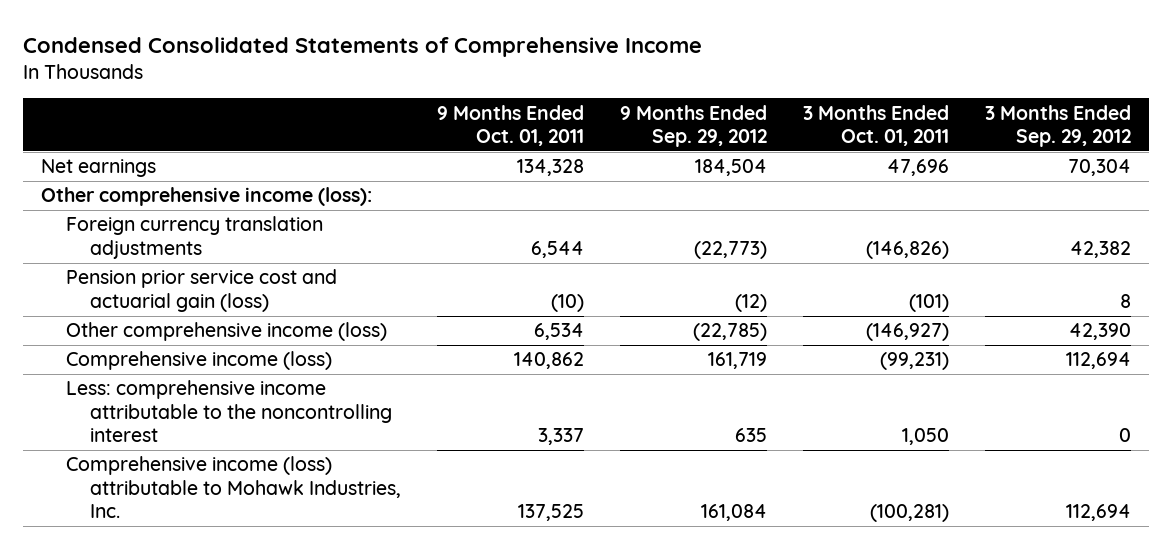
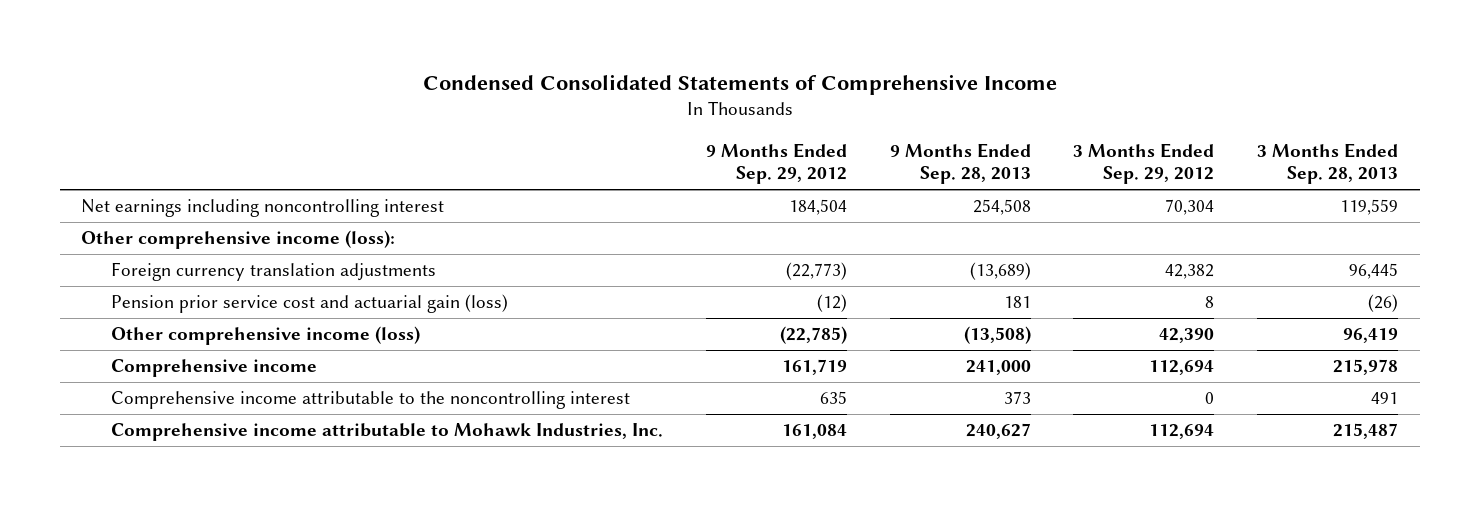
- | 9 Months Ended Oct. 01, 2011 | 9 Months Ended Sep. 29, 2012 | 3 Months Ended Oct. 01, 2011 | 3 Months Ended Sep. 29, 2012
+ | 9 Months Ended Sep. 29, 2012 | 9 Months Ended Sep. 28, 2013 | 3 Months Ended Sep. 29, 2012 | 3 Months Ended Sep. 28, 2013
- Net earnings | 134,328 | 184,504 | 47,696 | 70,304
+ Net earnings including noncontrolling interest | 184,504 | 254,508 | 70,304 | 119,559
- Comprehensive income (loss) | 140,862 | 161,719 | (99,231) | 112,694
- Less: comprehensive income attributable to the noncontrolling interest | 3,337 | 635 | 1,050 | 0
- Comprehensive income (loss) attributable to Mohawk Industries, Inc. | 137,525 | 161,084 | (100,281) | 112,694
+ Comprehensive income | 161,719 | 241,000 | 112,694 | 215,978
+ Comprehensive income attributable to the noncontrolling interest | 635 | 373 | 0 | 491
+ Comprehensive income attributable to Mohawk Industries, Inc. | 161,084 | 240,627 | 112,694 | 215,487

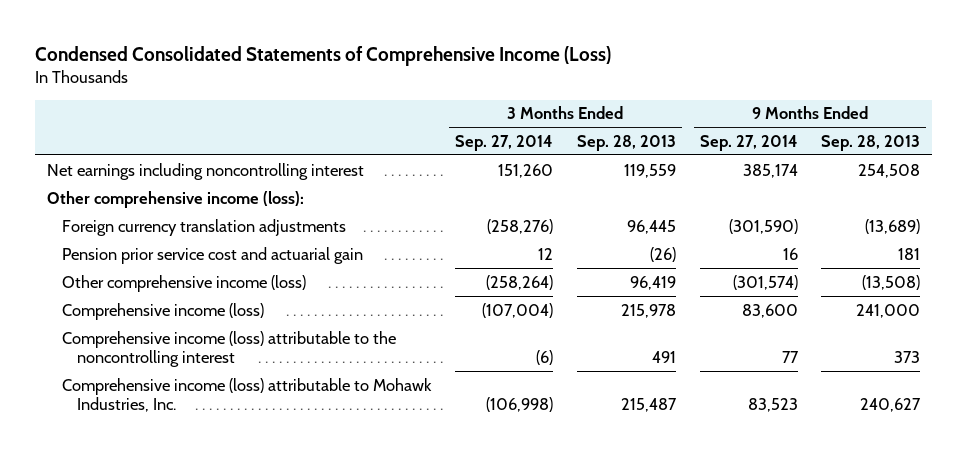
- Condensed Consolidated Statements of Comprehensive Income
+ Condensed Consolidated Statements of Comprehensive Income (Loss)
- | 9 Months Ended Sep. 29, 2012 | 9 Months Ended Sep. 28, 2013 | 3 Months Ended Sep. 29, 2012 | 3 Months Ended Sep. 28, 2013
+ | 3 Months Ended Sep. 27, 2014 | 3 Months Ended Sep. 28, 2013 | 9 Months Ended Sep. 27, 2014 | 9 Months Ended Sep. 28, 2013
- Pension prior service cost and actuarial gain (loss) | (12) | 181 | 8 | (26)
+ Pension prior service cost and actuarial gain | 12 | (26) | 16 | 181
- Comprehensive income | 161,719 | 241,000 | 112,694 | 215,978
- Comprehensive income attributable to the noncontrolling interest | 635 | 373 | 0 | 491
- Comprehensive income attributable to Mohawk Industries, Inc. | 161,084 | 240,627 | 112,694 | 215,487
+ Comprehensive income (loss) | (107,004) | 215,978 | 83,600 | 241,000
+ Comprehensive income (loss) attributable to the noncontrolling interest | (6) | 491 | 77 | 373
+ Comprehensive income (loss) attributable to Mohawk Industries, Inc. | (106,998) | 215,487 | 83,523 | 240,627

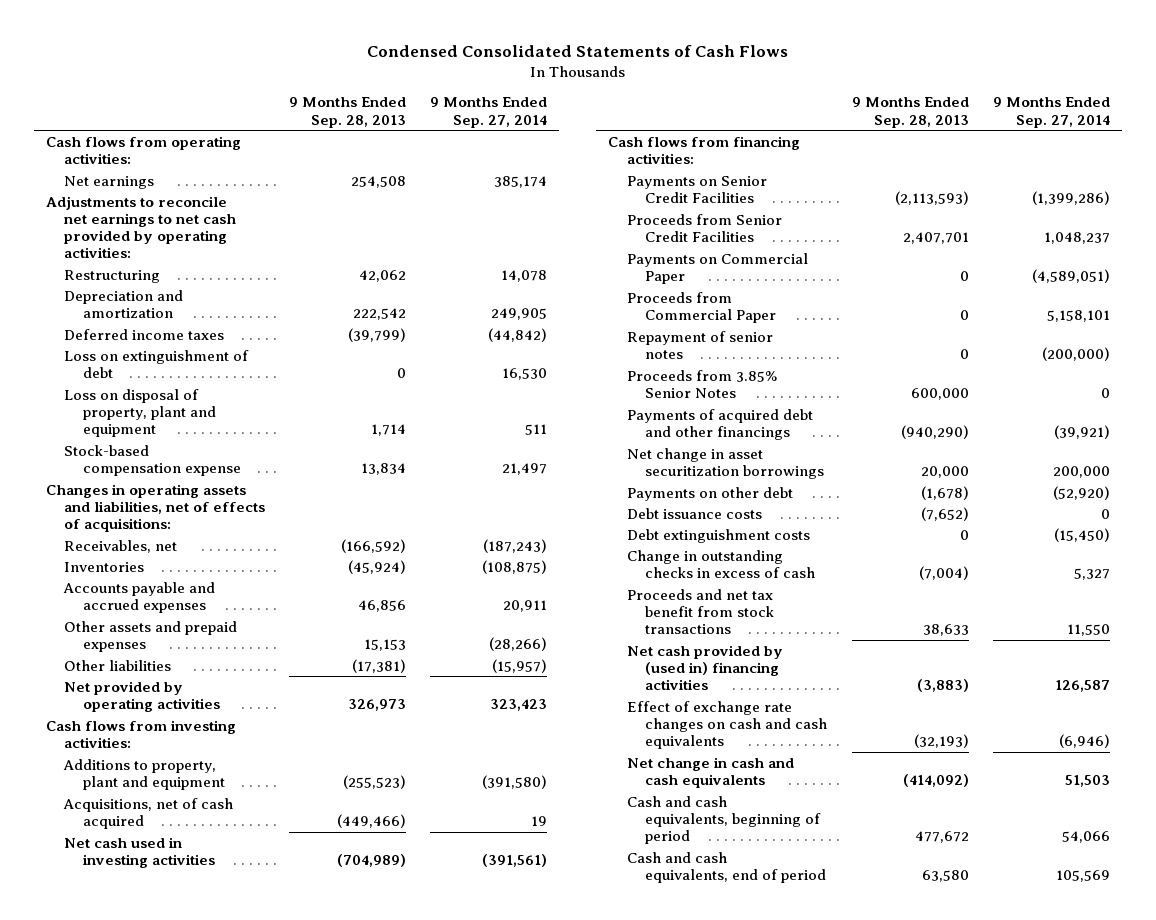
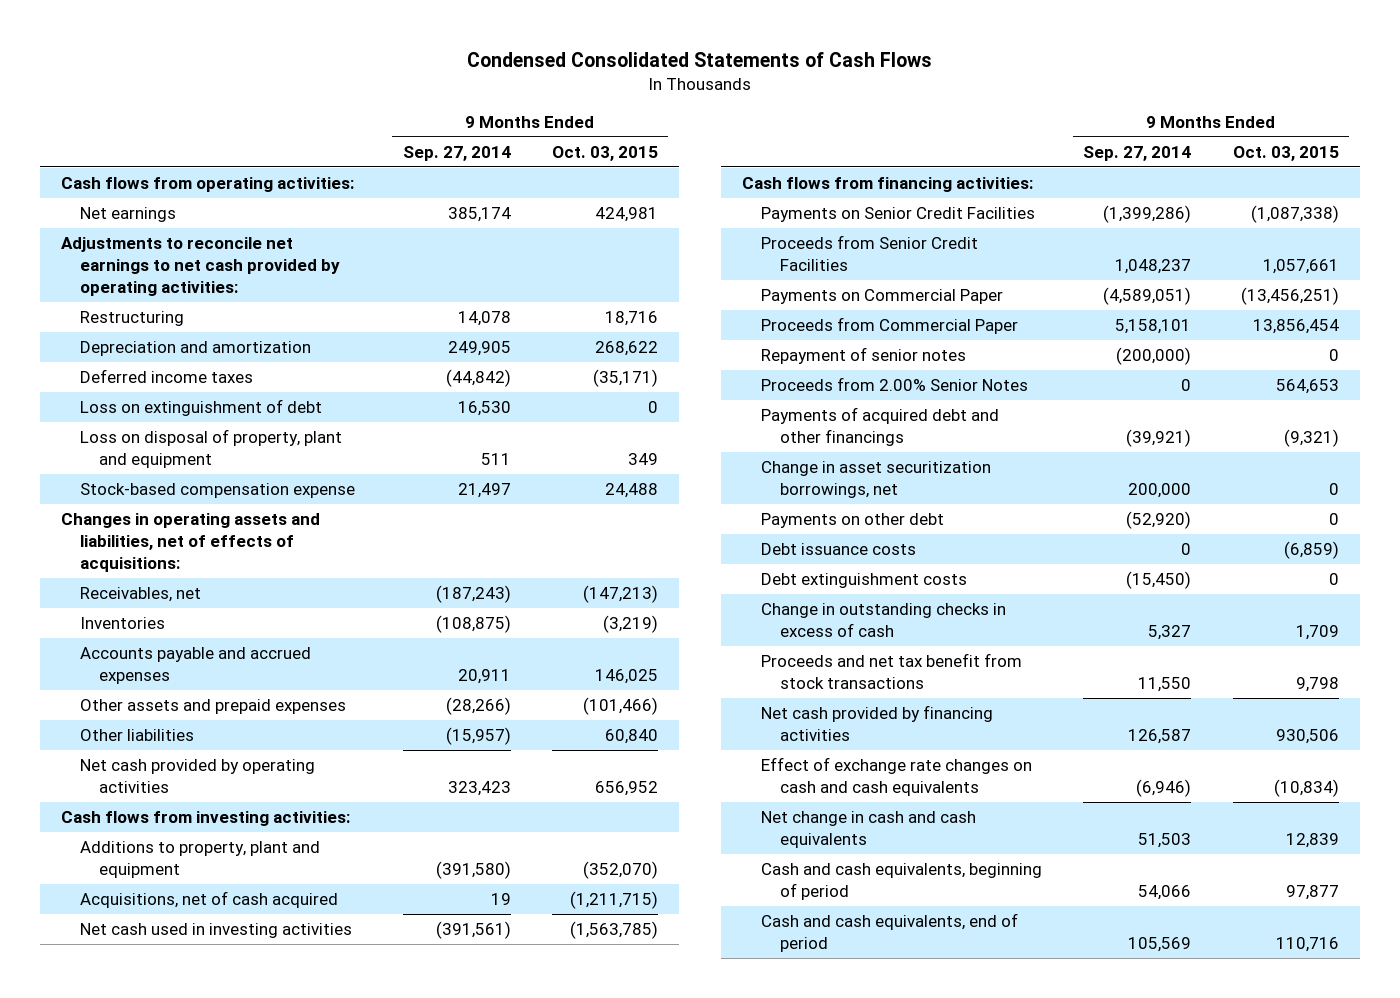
- | 9 Months Ended Sep. 28, 2013 | 9 Months Ended Sep. 27, 2014
+ | 9 Months Ended Sep. 27, 2014 | 9 Months Ended Oct. 03, 2015
- Net provided by operating activities | 326,973 | 323,423
+ Net cash provided by operating activities | 323,423 | 656,952
- Proceeds from 3.85% Senior Notes | 600,000 | 0
+ Proceeds from 2.00% Senior Notes | 0 | 564,653
- Net change in asset securitization borrowings | 20,000 | 200,000
+ Change in asset securitization borrowings, net | 200,000 | 0
- Net cash provided by (used in) financing activities | (3,883) | 126,587
+ Net cash provided by financing activities | 126,587 | 930,506

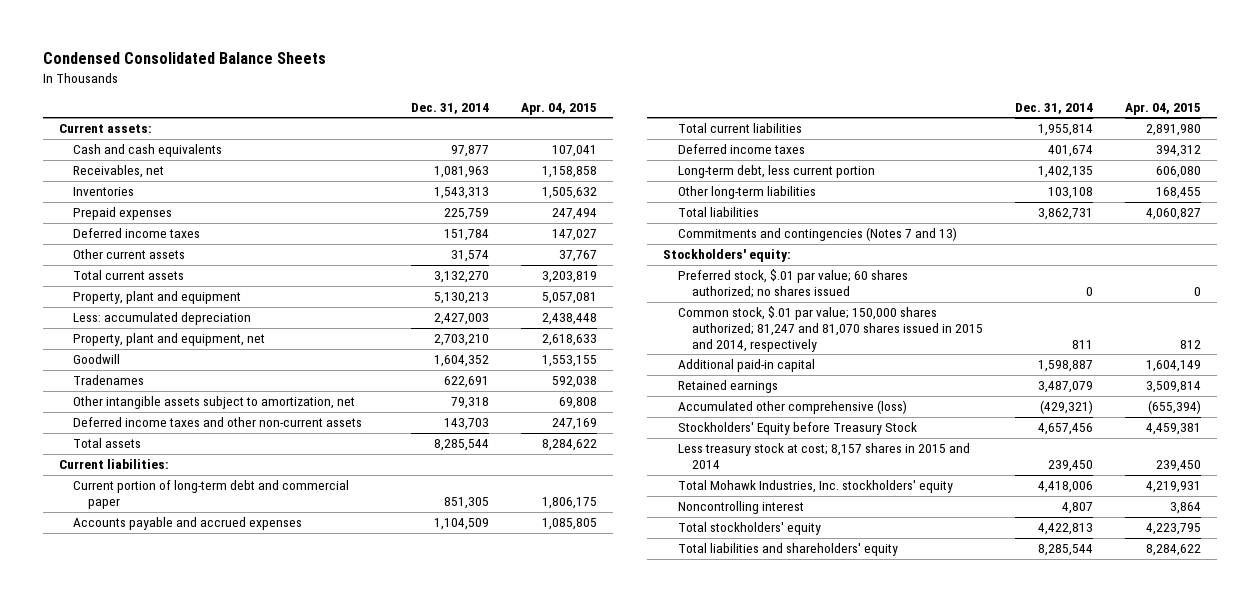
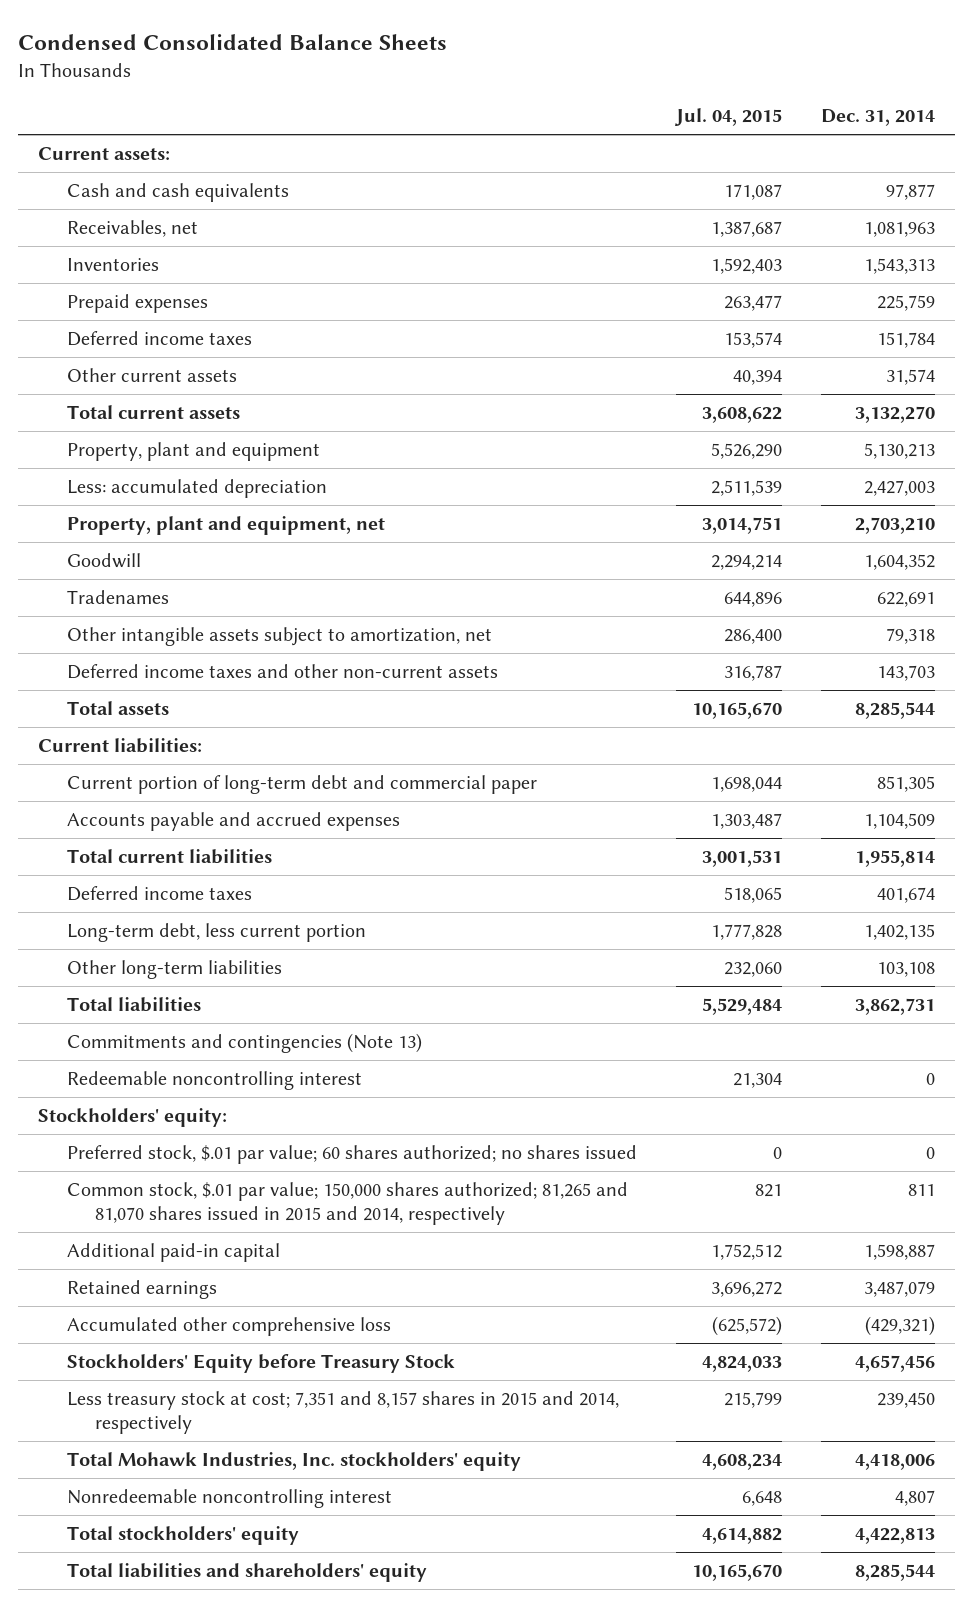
- | Dec. 31, 2014 | Apr. 04, 2015
+ | Jul. 04, 2015 | Dec. 31, 2014
- Commitments and contingencies (Notes 7 and 13)
+ Commitments and contingencies (Note 13)
+ Redeemable noncontrolling interest | 21,304 | 0
- Common stock, $.01 par value; 150,000 shares authorized; 81,247 and 81,070 shares issued in 2015 and 2014, respectively | 811 | 812
+ Common stock, $.01 par value; 150,000 shares authorized; 81,265 and 81,070 shares issued in 2015 and 2014, respectively | 821 | 811
- Accumulated other comprehensive (loss) | (429,321) | (655,394)
+ Accumulated other comprehensive loss | (625,572) | (429,321)
- Less treasury stock at cost; 8,157 shares in 2015 and 2014 | 239,450 | 239,450
+ Less treasury stock at cost; 7,351 and 8,157 shares in 2015 and 2014, respectively | 215,799 | 239,450
- Noncontrolling interest | 4,807 | 3,864
+ Nonredeemable noncontrolling interest | 6,648 | 4,807

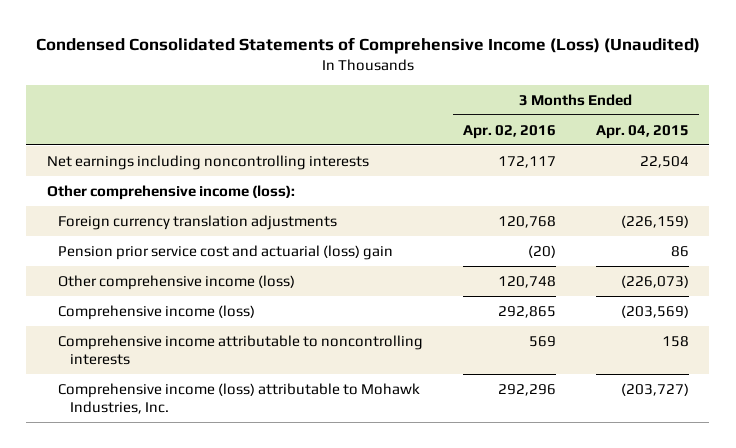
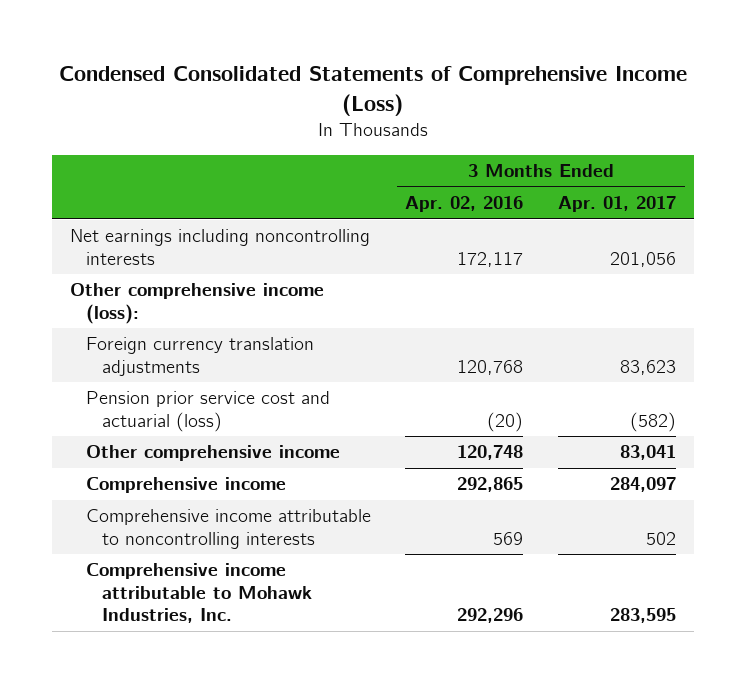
- Condensed Consolidated Statements of Comprehensive Income (Loss) (Unaudited)
+ Condensed Consolidated Statements of Comprehensive Income (Loss)
- | 3 Months Ended Apr. 02, 2016 | 3 Months Ended Apr. 04, 2015
+ | 3 Months Ended Apr. 02, 2016 | 3 Months Ended Apr. 01, 2017
- Pension prior service cost and actuarial (loss) gain | (20) | 86
- Other comprehensive income (loss) | 120,748 | (226,073)
- Comprehensive income (loss) | 292,865 | (203,569)
+ Pension prior service cost and actuarial (loss) | (20) | (582)
+ Other comprehensive income | 120,748 | 83,041
+ Comprehensive income | 292,865 | 284,097
- Comprehensive income (loss) attributable to Mohawk Industries, Inc. | 292,296 | (203,727)
+ Comprehensive income attributable to Mohawk Industries, Inc. | 292,296 | 283,595

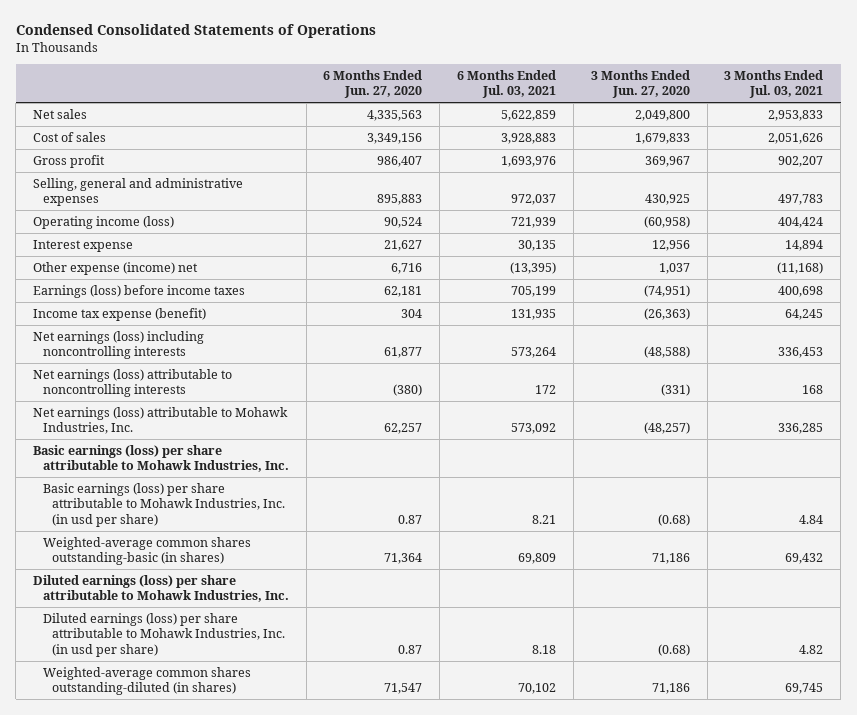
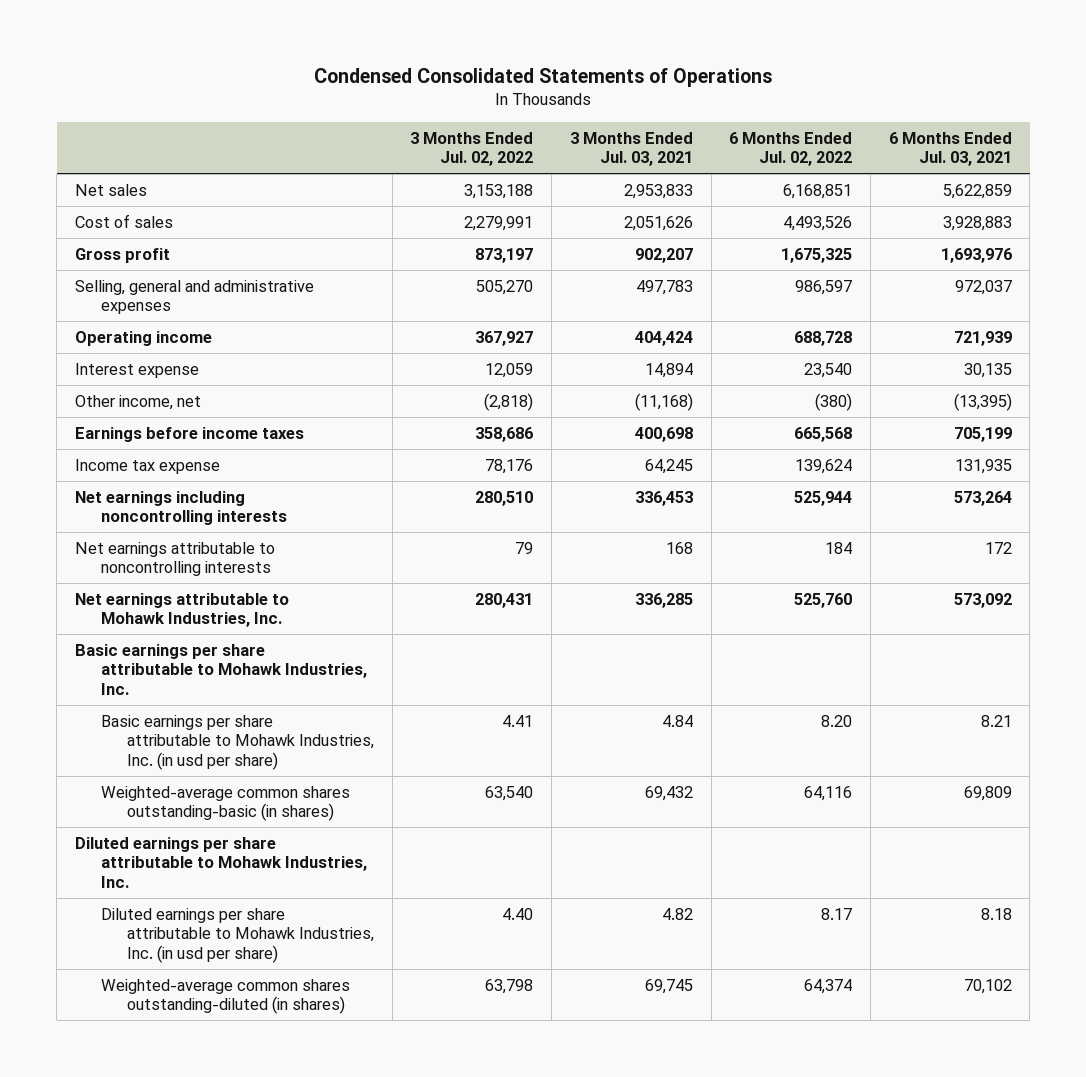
- | 6 Months Ended Jun. 27, 2020 | 6 Months Ended Jul. 03, 2021 | 3 Months Ended Jun. 27, 2020 | 3 Months Ended Jul. 03, 2021
+ | 3 Months Ended Jul. 02, 2022 | 3 Months Ended Jul. 03, 2021 | 6 Months Ended Jul. 02, 2022 | 6 Months Ended Jul. 03, 2021
- Operating income (loss) | 90,524 | 721,939 | (60,958) | 404,424
+ Operating income | 367,927 | 404,424 | 688,728 | 721,939
- Other expense (income) net | 6,716 | (13,395) | 1,037 | (11,168)
- Earnings (loss) before income taxes | 62,181 | 705,199 | (74,951) | 400,698
- Income tax expense (benefit) | 304 | 131,935 | (26,363) | 64,245
- Net earnings (loss) including noncontrolling interests | 61,877 | 573,264 | (48,588) | 336,453
- Net earnings (loss) attributable to noncontrolling interests | (380) | 172 | (331) | 168
- Net earnings (loss) attributable to Mohawk Industries, Inc. | 62,257 | 573,092 | (48,257) | 336,285
- Basic earnings (loss) per share attributable to Mohawk Industries, Inc.
- Basic earnings (loss) per share attributable to Mohawk Industries, Inc. (in usd per share) | 0.87 | 8.21 | (0.68) | 4.84
+ Other income, net | (2,818) | (11,168) | (380) | (13,395)
+ Earnings before income taxes | 358,686 | 400,698 | 665,568 | 705,199
+ Income tax expense | 78,176 | 64,245 | 139,624 | 131,935
+ Net earnings including noncontrolling interests | 280,510 | 336,453 | 525,944 | 573,264
+ Net earnings attributable to noncontrolling interests | 79 | 168 | 184 | 172
+ Net earnings attributable to Mohawk Industries, Inc. | 280,431 | 336,285 | 525,760 | 573,092
+ Basic earnings per share attributable to Mohawk Industries, Inc.
+ Basic earnings per share attributable to Mohawk Industries, Inc. (in usd per share) | 4.41 | 4.84 | 8.20 | 8.21
- Diluted earnings (loss) per share attributable to Mohawk Industries, Inc.
- Diluted earnings (loss) per share attributable to Mohawk Industries, Inc. (in usd per share) | 0.87 | 8.18 | (0.68) | 4.82
+ Diluted earnings per share attributable to Mohawk Industries, Inc.
+ Diluted earnings per share attributable to Mohawk Industries, Inc. (in usd per share) | 4.40 | 4.82 | 8.17 | 8.18

